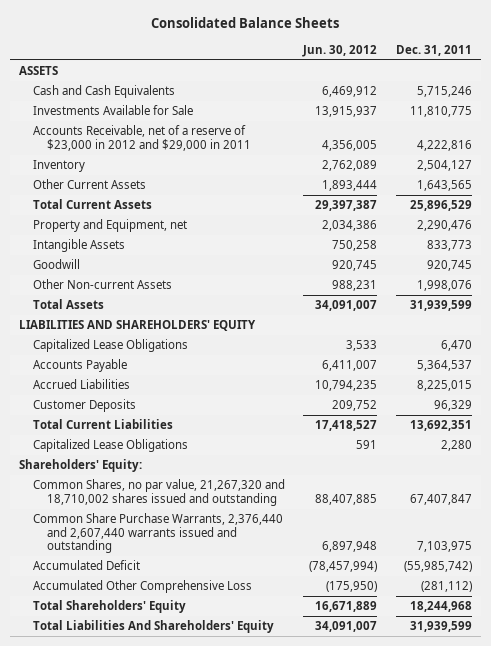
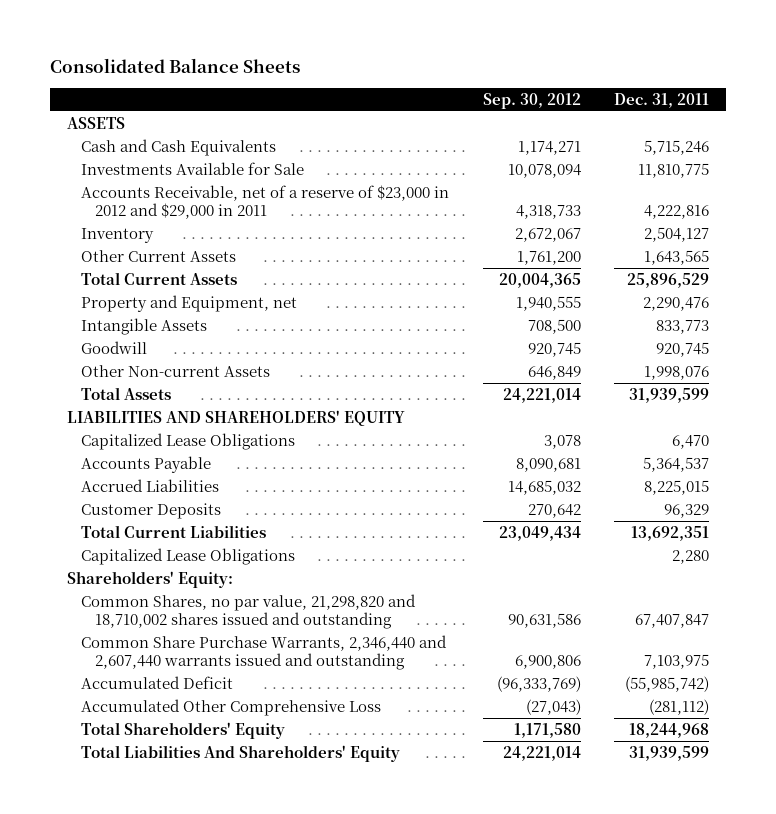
- | Jun. 30, 2012 | Dec. 31, 2011
+ | Sep. 30, 2012 | Dec. 31, 2011
- Common Shares, no par value, 21,267,320 and 18,710,002 shares issued and outstanding | 88,407,885 | 67,407,847
- Common Share Purchase Warrants, 2,376,440 and 2,607,440 warrants issued and outstanding | 6,897,948 | 7,103,975
+ Common Shares, no par value, 21,298,820 and 18,710,002 shares issued and outstanding | 90,631,586 | 67,407,847
+ Common Share Purchase Warrants, 2,346,440 and 2,607,440 warrants issued and outstanding | 6,900,806 | 7,103,975

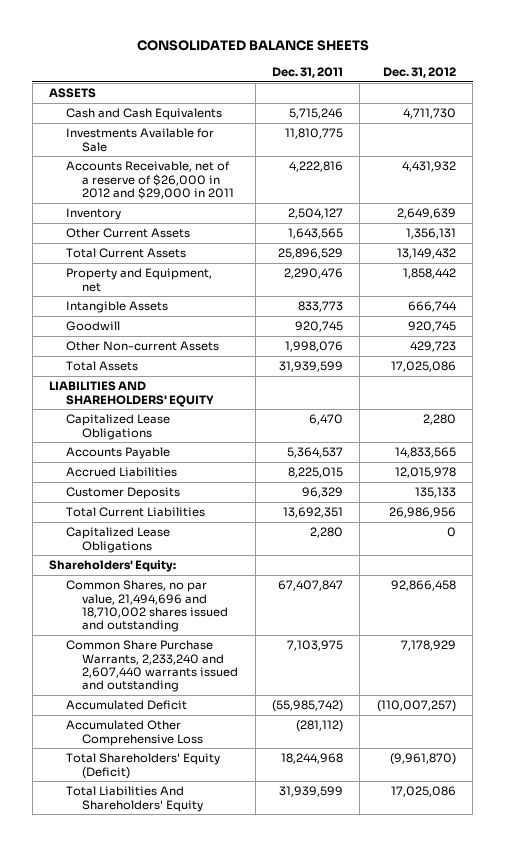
- Consolidated Balance Sheets
+ CONSOLIDATED BALANCE SHEETS
- | Sep. 30, 2012 | Dec. 31, 2011
+ | Dec. 31, 2011 | Dec. 31, 2012
- Accounts Receivable, net of a reserve of $23,000 in 2012 and $29,000 in 2011 | 4,318,733 | 4,222,816
+ Accounts Receivable, net of a reserve of $26,000 in 2012 and $29,000 in 2011 | 4,222,816 | 4,431,932
- Common Shares, no par value, 21,298,820 and 18,710,002 shares issued and outstanding | 90,631,586 | 67,407,847
- Common Share Purchase Warrants, 2,346,440 and 2,607,440 warrants issued and outstanding | 6,900,806 | 7,103,975
+ Common Shares, no par value, 21,494,696 and 18,710,002 shares issued and outstanding | 67,407,847 | 92,866,458
+ Common Share Purchase Warrants, 2,233,240 and 2,607,440 warrants issued and outstanding | 7,103,975 | 7,178,929
- Total Shareholders' Equity | 1,171,580 | 18,244,968
+ Total Shareholders' Equity (Deficit) | 18,244,968 | (9,961,870)

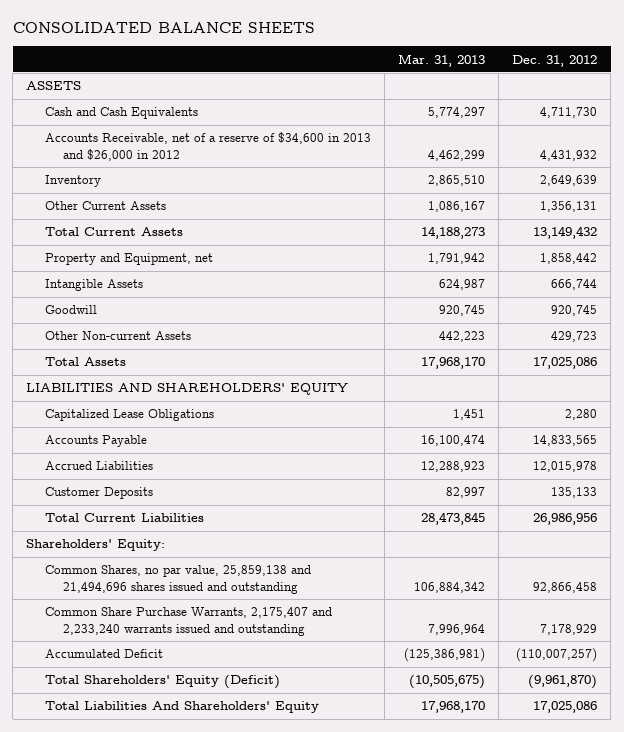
- | Dec. 31, 2011 | Dec. 31, 2012
+ | Mar. 31, 2013 | Dec. 31, 2012
- Investments Available for Sale | 11,810,775 |
- Accounts Receivable, net of a reserve of $26,000 in 2012 and $29,000 in 2011 | 4,222,816 | 4,431,932
+ Accounts Receivable, net of a reserve of $34,600 in 2013 and $26,000 in 2012 | 4,462,299 | 4,431,932
- Capitalized Lease Obligations | 2,280 | 0
- Common Shares, no par value, 21,494,696 and 18,710,002 shares issued and outstanding | 67,407,847 | 92,866,458
- Common Share Purchase Warrants, 2,233,240 and 2,607,440 warrants issued and outstanding | 7,103,975 | 7,178,929
+ Common Shares, no par value, 25,859,138 and 21,494,696 shares issued and outstanding | 106,884,342 | 92,866,458
+ Common Share Purchase Warrants, 2,175,407 and 2,233,240 warrants issued and outstanding | 7,996,964 | 7,178,929
- Accumulated Other Comprehensive Loss | (281,112) |

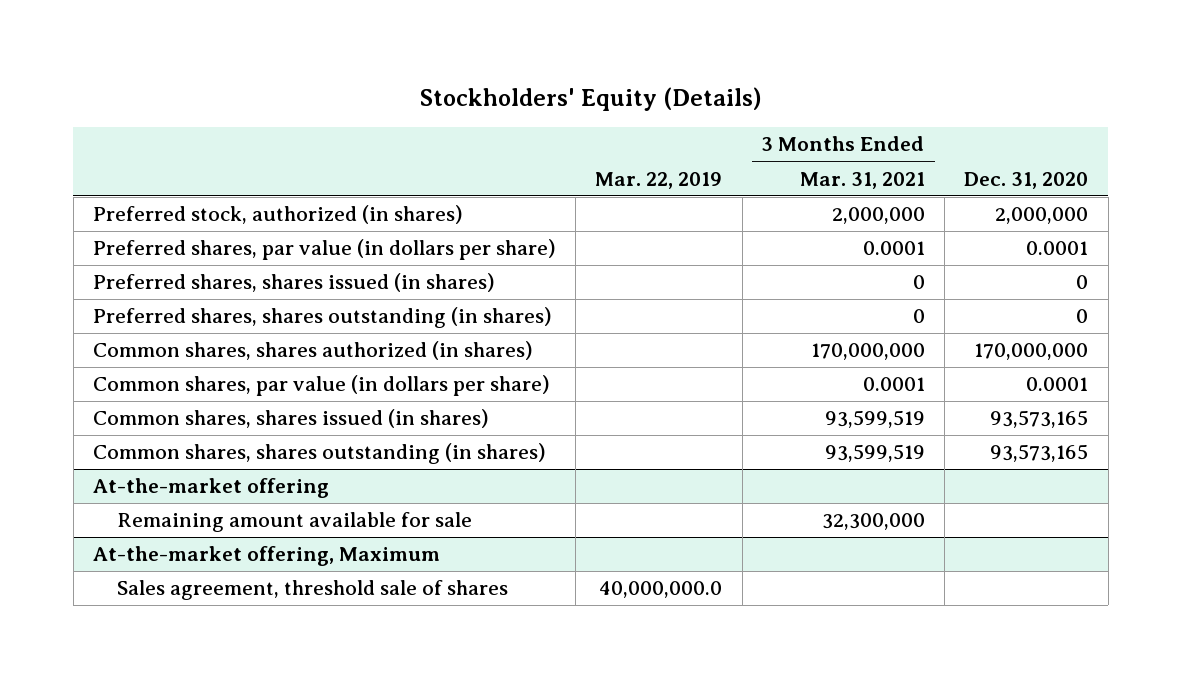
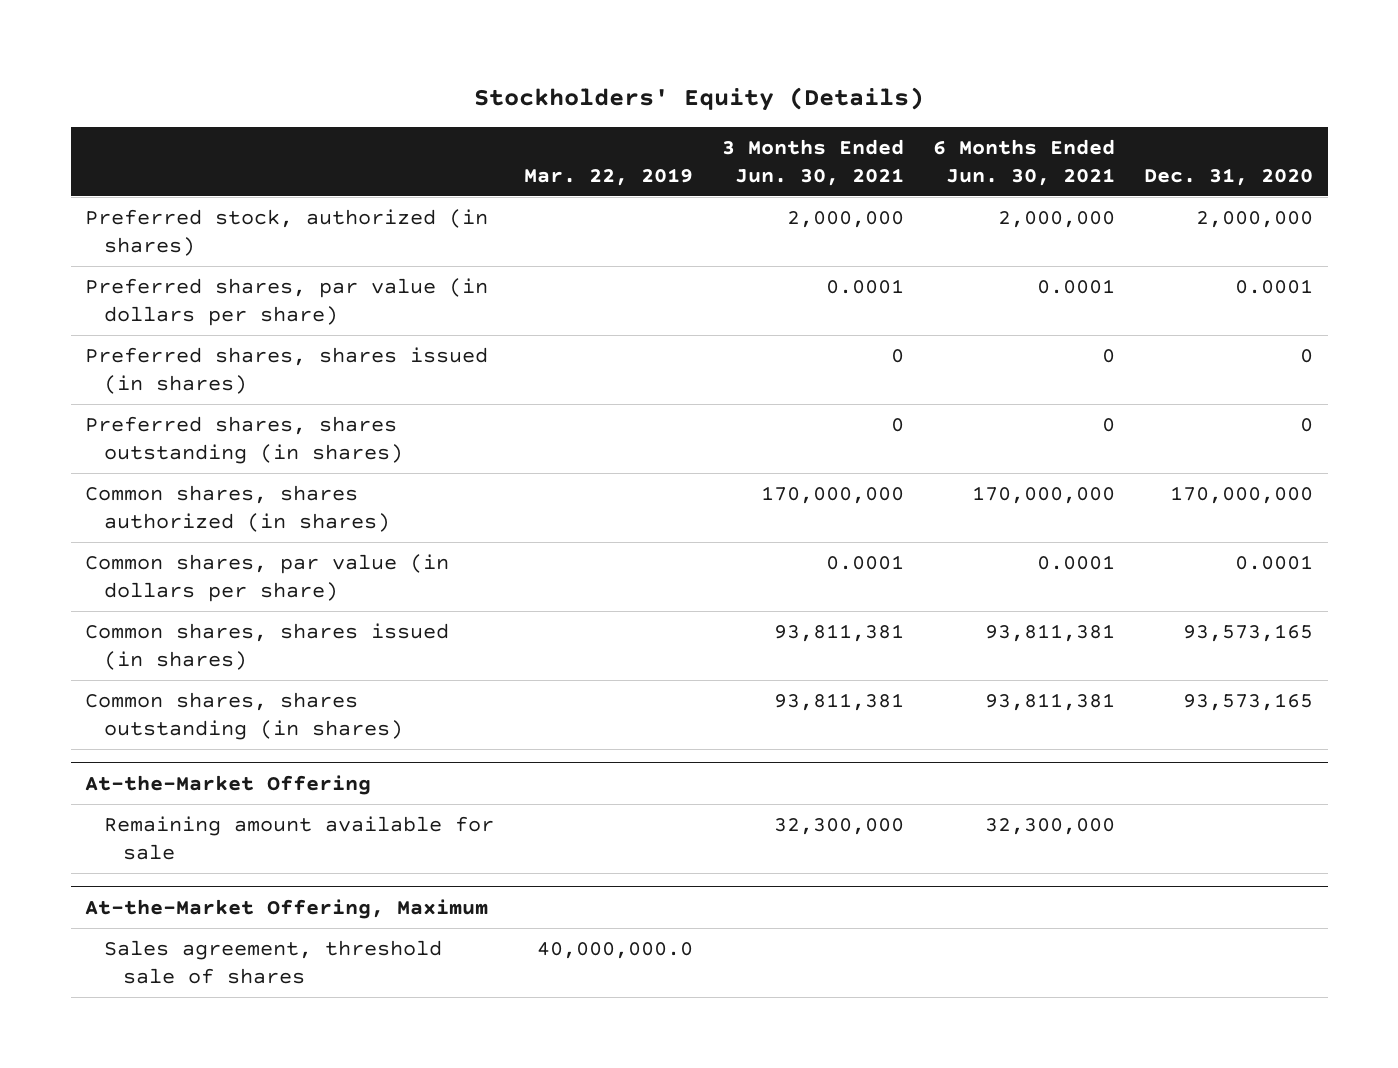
- | Mar. 22, 2019 | 3 Months Ended Mar. 31, 2021 | Dec. 31, 2020
+ | Mar. 22, 2019 | 3 Months Ended Jun. 30, 2021 | 6 Months Ended Jun. 30, 2021 | Dec. 31, 2020
- At-the-market offering
+ At-the-Market Offering
- At-the-market offering, Maximum
+ At-the-Market Offering, Maximum

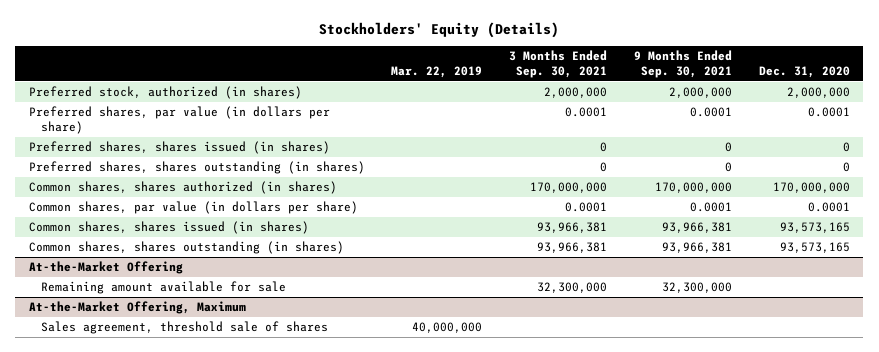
- | Mar. 22, 2019 | 3 Months Ended Jun. 30, 2021 | 6 Months Ended Jun. 30, 2021 | Dec. 31, 2020
+ | Mar. 22, 2019 | 3 Months Ended Sep. 30, 2021 | 9 Months Ended Sep. 30, 2021 | Dec. 31, 2020
@ At-the-Market Offering, Maximum
- Sales agreement, threshold sale of shares | 40,000,000.0 | | |
+ Sales agreement, threshold sale of shares | 40,000,000 | | |

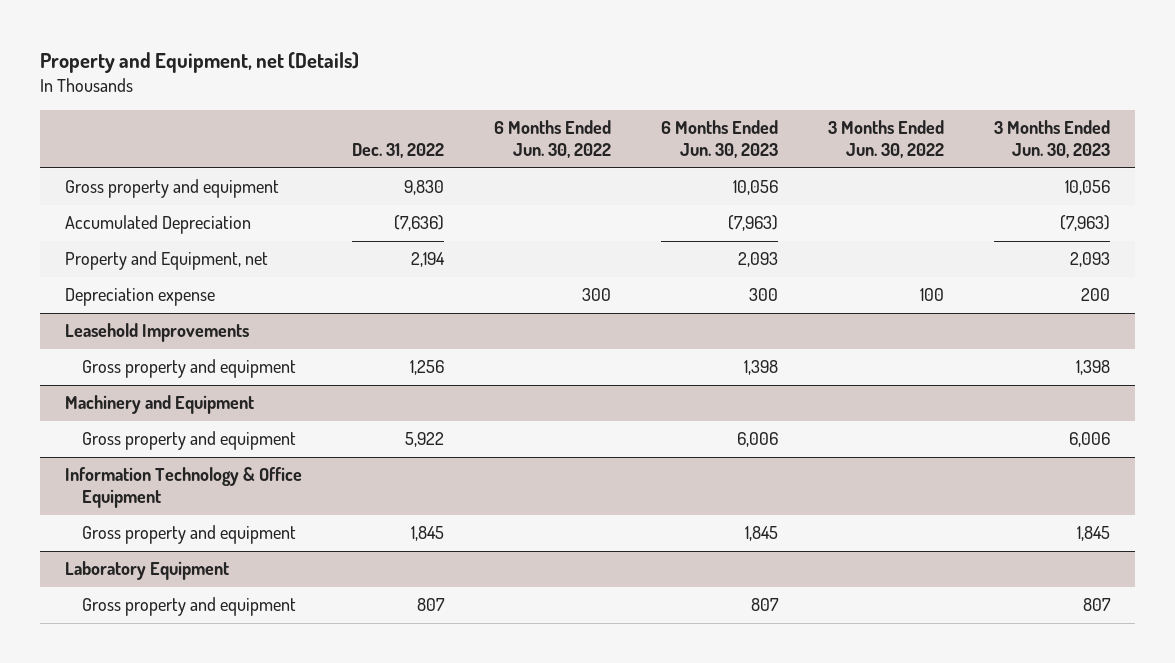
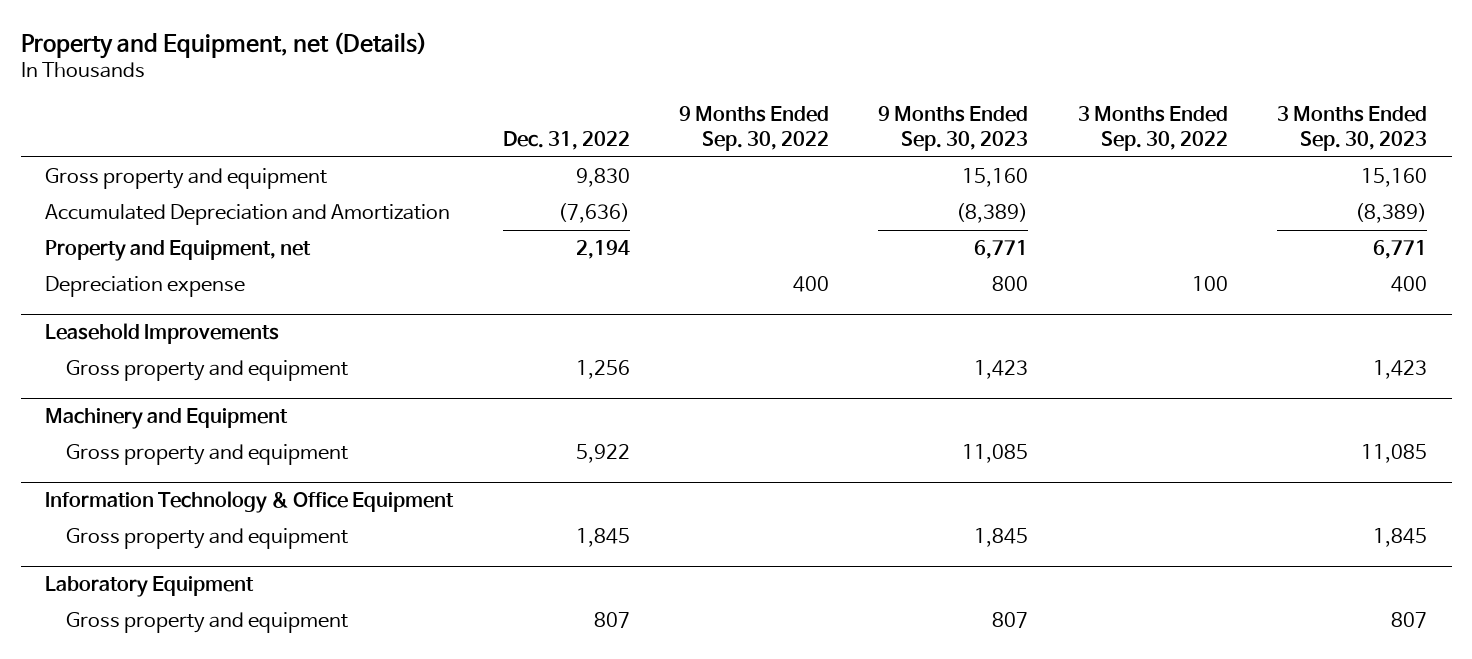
- | Dec. 31, 2022 | 6 Months Ended Jun. 30, 2022 | 6 Months Ended Jun. 30, 2023 | 3 Months Ended Jun. 30, 2022 | 3 Months Ended Jun. 30, 2023
+ | Dec. 31, 2022 | 9 Months Ended Sep. 30, 2022 | 9 Months Ended Sep. 30, 2023 | 3 Months Ended Sep. 30, 2022 | 3 Months Ended Sep. 30, 2023
- Accumulated Depreciation | (7,636) | | (7,963) | | (7,963)
+ Accumulated Depreciation and Amortization | (7,636) | | (8,389) | | (8,389)

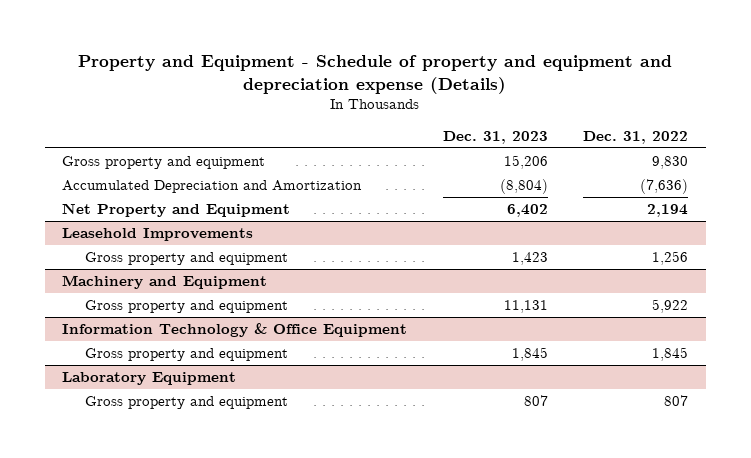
- Property and Equipment, net (Details)
+ Property and Equipment - Schedule of property and equipment and depreciation expense (Details)
- | Dec. 31, 2022 | 9 Months Ended Sep. 30, 2022 | 9 Months Ended Sep. 30, 2023 | 3 Months Ended Sep. 30, 2022 | 3 Months Ended Sep. 30, 2023
+ | Dec. 31, 2023 | Dec. 31, 2022
- Property and Equipment, net | 2,194 | | 6,771 | | 6,771
- Depreciation expense | | 400 | 800 | 100 | 400
+ Net Property and Equipment | 6,402 | 2,194

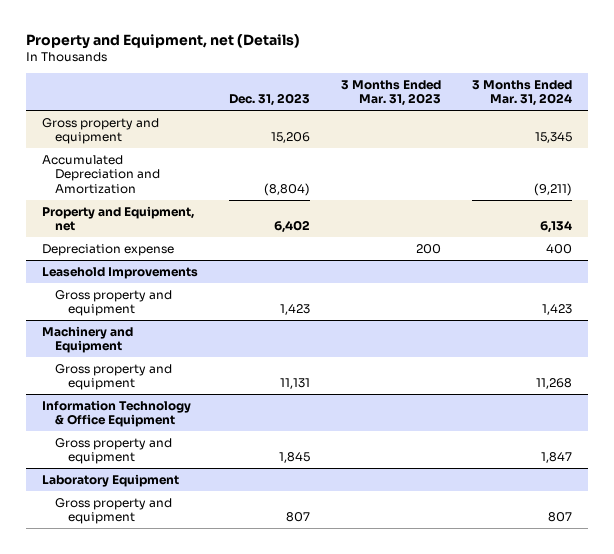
- Property and Equipment - Schedule of property and equipment and depreciation expense (Details)
+ Property and Equipment, net (Details)
- | Dec. 31, 2023 | Dec. 31, 2022
+ | Dec. 31, 2023 | 3 Months Ended Mar. 31, 2023 | 3 Months Ended Mar. 31, 2024
- Net Property and Equipment | 6,402 | 2,194
+ Property and Equipment, net | 6,402 | | 6,134
+ Depreciation expense | | 200 | 400

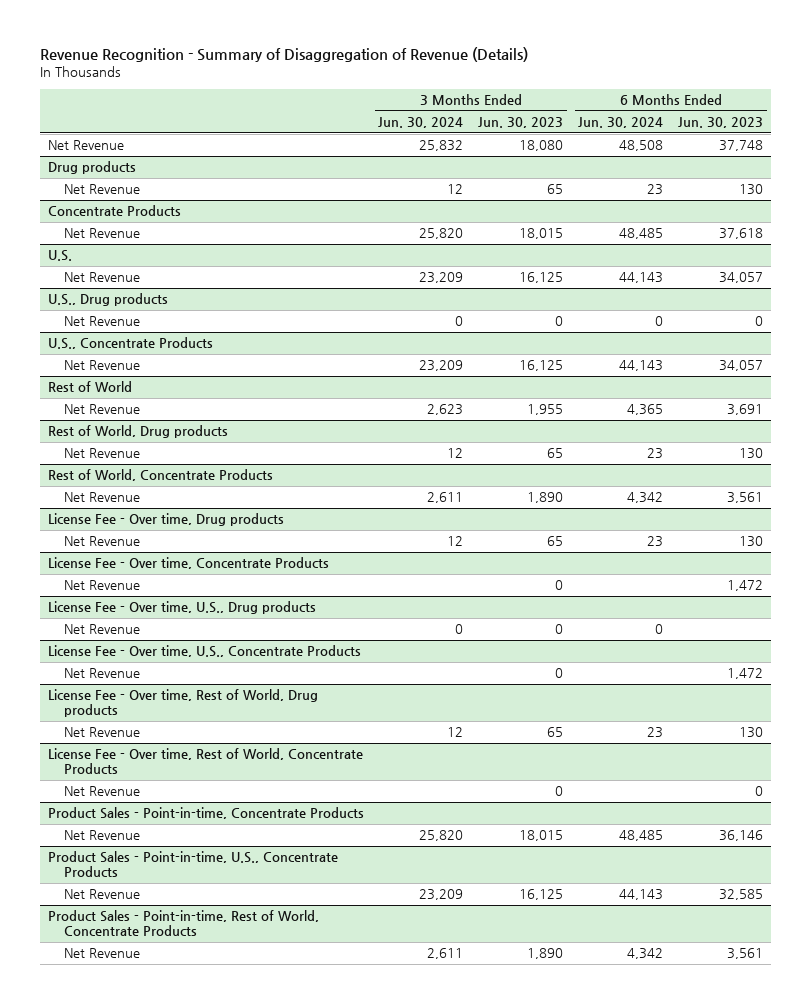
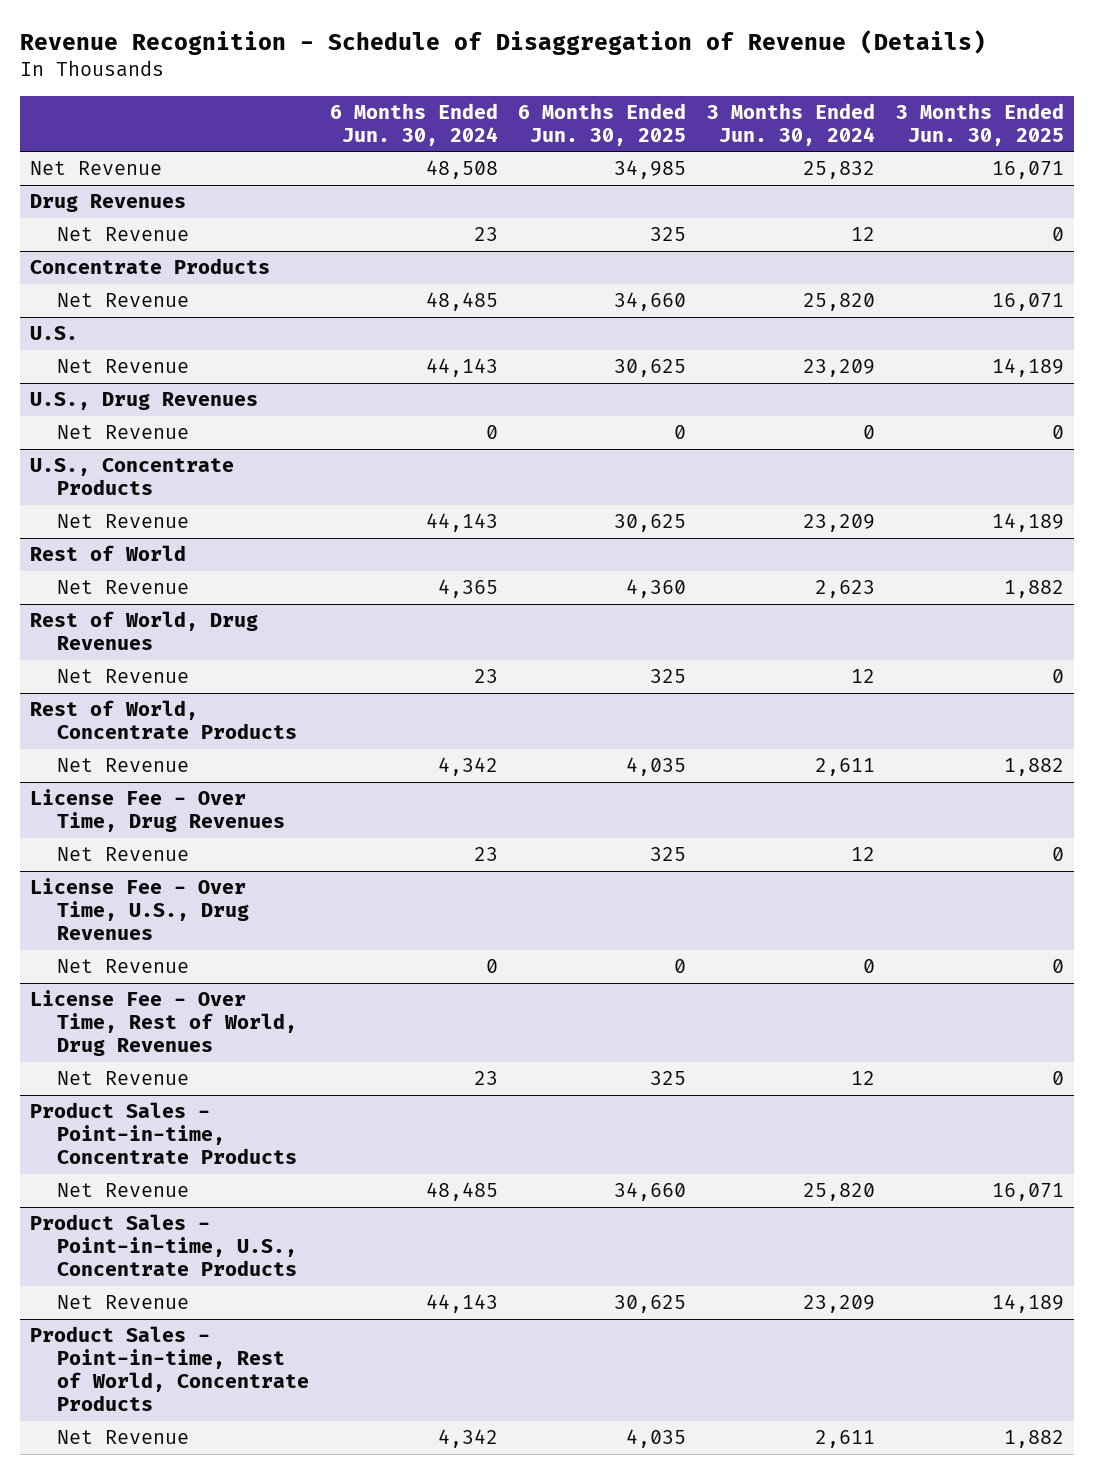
- Revenue Recognition - Summary of Disaggregation of Revenue (Details)
+ Revenue Recognition - Schedule of Disaggregation of Revenue (Details)
- | 3 Months Ended Jun. 30, 2024 | 3 Months Ended Jun. 30, 2023 | 6 Months Ended Jun. 30, 2024 | 6 Months Ended Jun. 30, 2023
+ | 6 Months Ended Jun. 30, 2024 | 6 Months Ended Jun. 30, 2025 | 3 Months Ended Jun. 30, 2024 | 3 Months Ended Jun. 30, 2025
- Drug products
+ Drug Revenues
- U.S., Drug products
+ U.S., Drug Revenues
- Rest of World, Drug products
+ Rest of World, Drug Revenues
- License Fee - Over time, Drug products
+ License Fee - Over Time, Drug Revenues
- License Fee - Over time, Concentrate Products
- Net Revenue | | 0 | | 1,472
- License Fee - Over time, U.S., Drug products
+ License Fee - Over Time, U.S., Drug Revenues
- License Fee - Over time, U.S., Concentrate Products
- Net Revenue | | 0 | | 1,472
- License Fee - Over time, Rest of World, Drug products
+ License Fee - Over Time, Rest of World, Drug Revenues
- License Fee - Over time, Rest of World, Concentrate Products
- Net Revenue | | 0 | | 0

